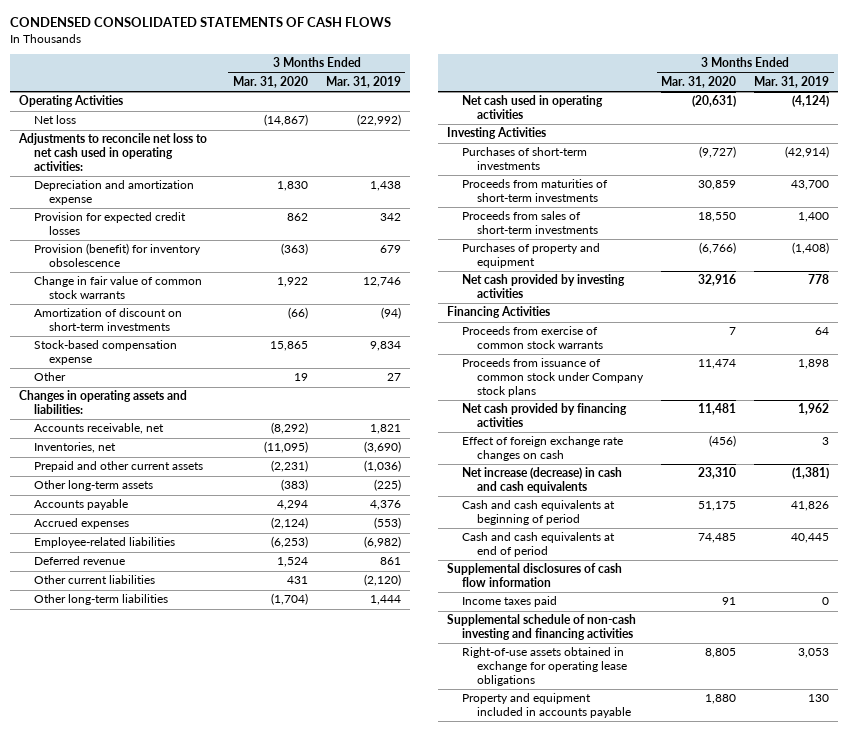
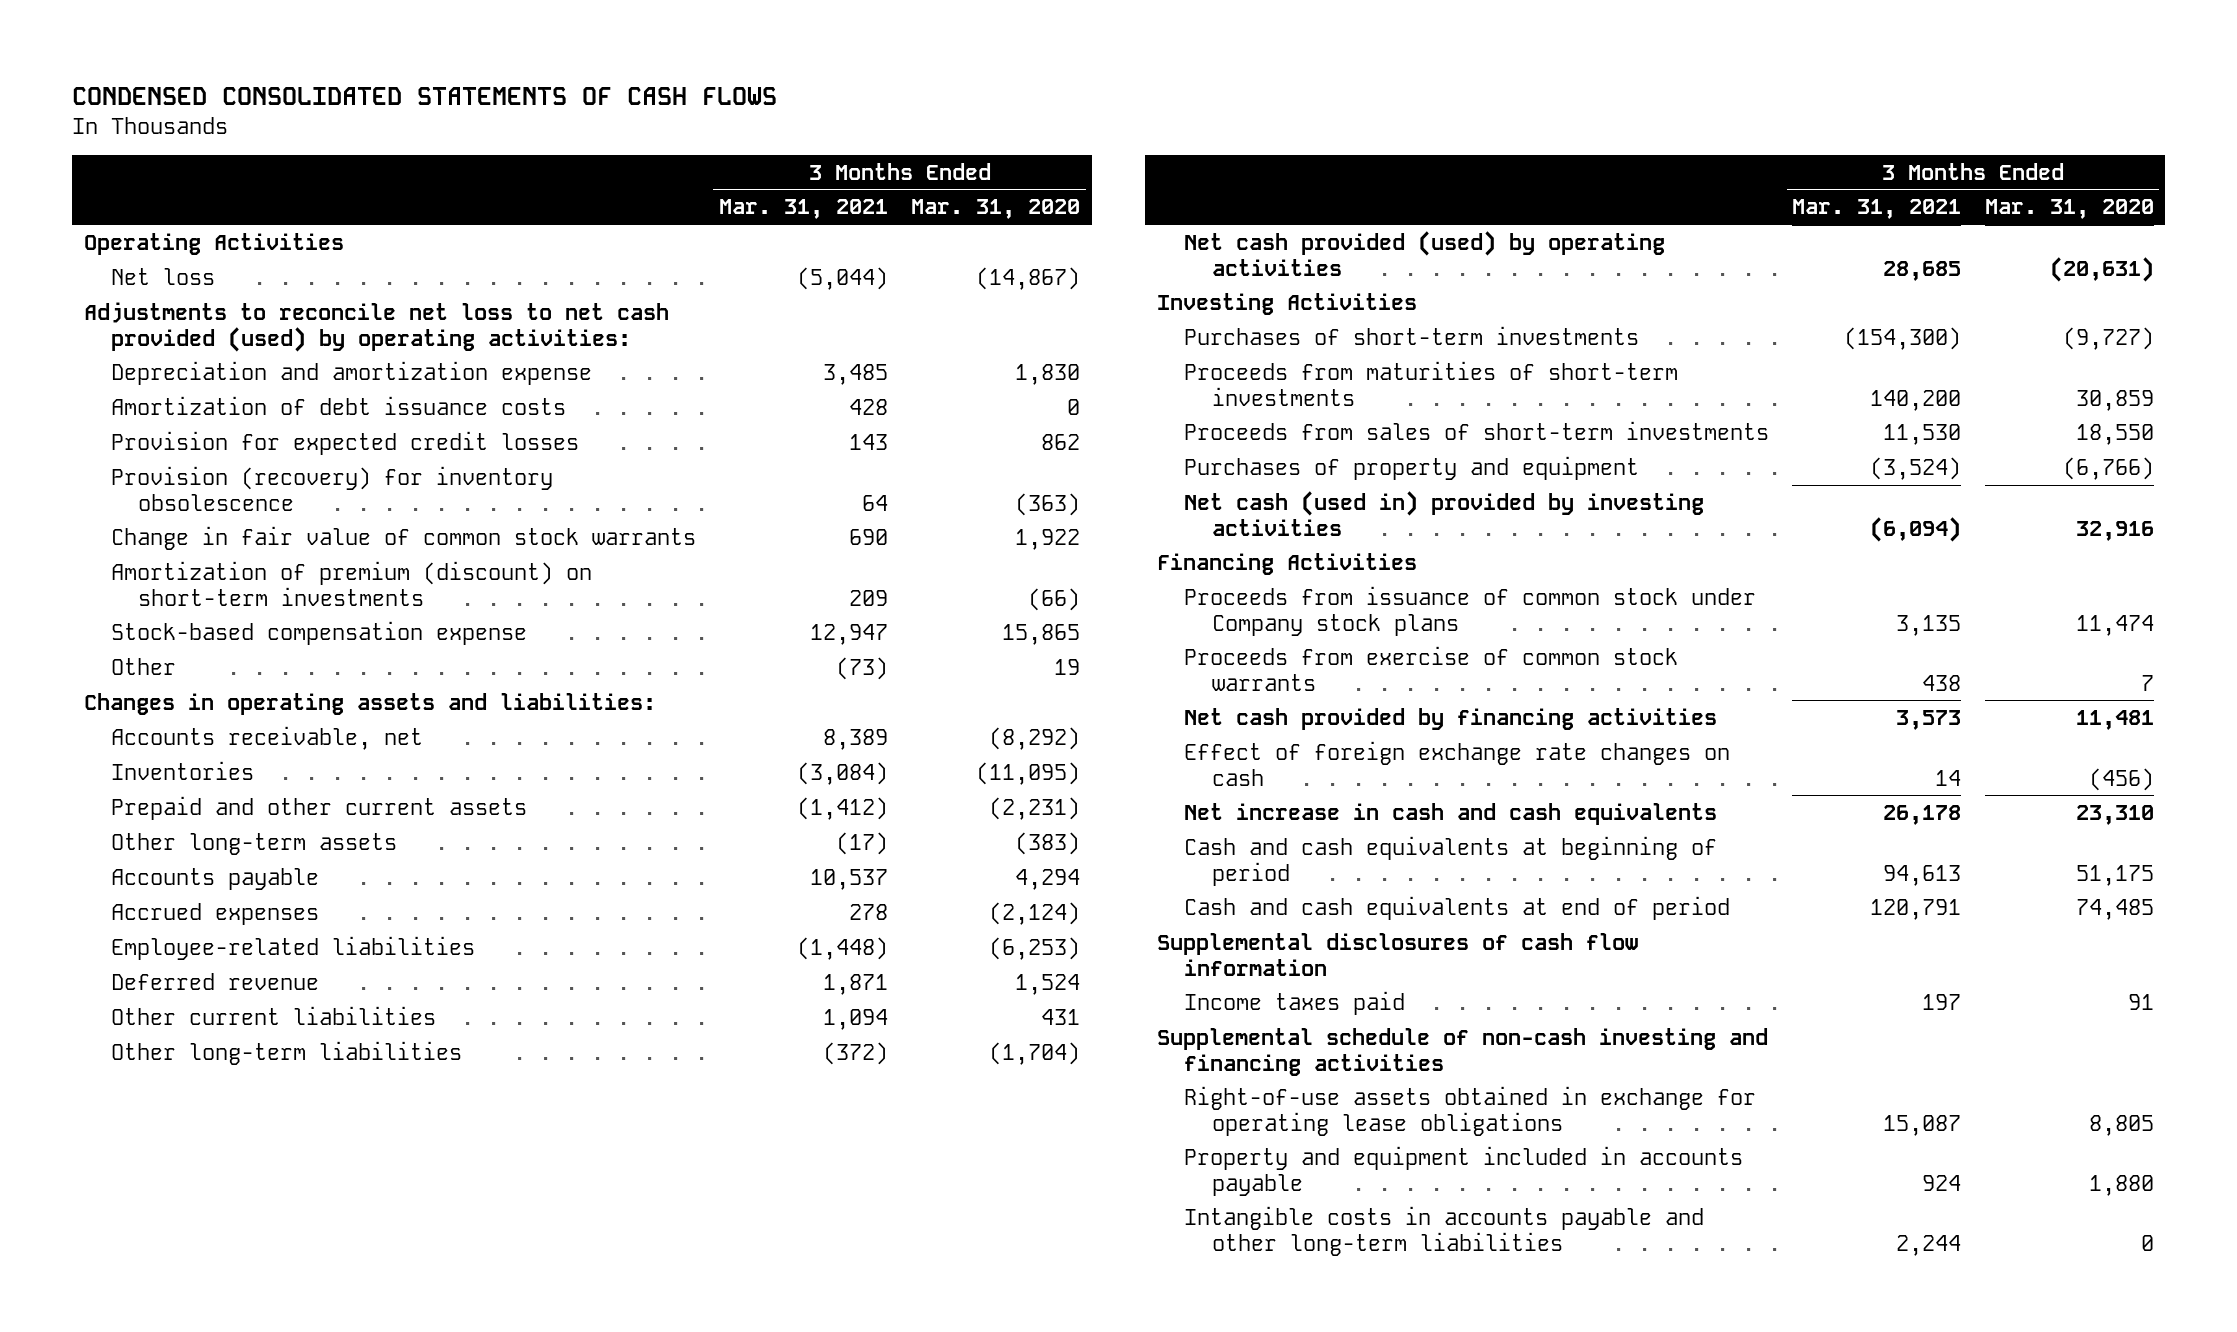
- | 3 Months Ended Mar. 31, 2020 | 3 Months Ended Mar. 31, 2019
+ | 3 Months Ended Mar. 31, 2021 | 3 Months Ended Mar. 31, 2020
- Adjustments to reconcile net loss to net cash used in operating activities:
+ Adjustments to reconcile net loss to net cash provided (used) by operating activities:
+ Amortization of debt issuance costs | 428 | 0
- Provision (benefit) for inventory obsolescence | (363) | 679
+ Provision (recovery) for inventory obsolescence | 64 | (363)
- Amortization of discount on short-term investments | (66) | (94)
+ Amortization of premium (discount) on short-term investments | 209 | (66)
- Inventories, net | (11,095) | (3,690)
+ Inventories | (3,084) | (11,095)
- Net cash used in operating activities | (20,631) | (4,124)
+ Net cash provided (used) by operating activities | 28,685 | (20,631)
- Net cash provided by investing activities | 32,916 | 778
+ Net cash (used in) provided by investing activities | (6,094) | 32,916
moved down: Proceeds from exercise of common stock warrants | 438 | 7
- Net increase (decrease) in cash and cash equivalents | 23,310 | (1,381)
+ Net increase in cash and cash equivalents | 26,178 | 23,310
+ Intangible costs in accounts payable and other long-term liabilities | 2,244 | 0

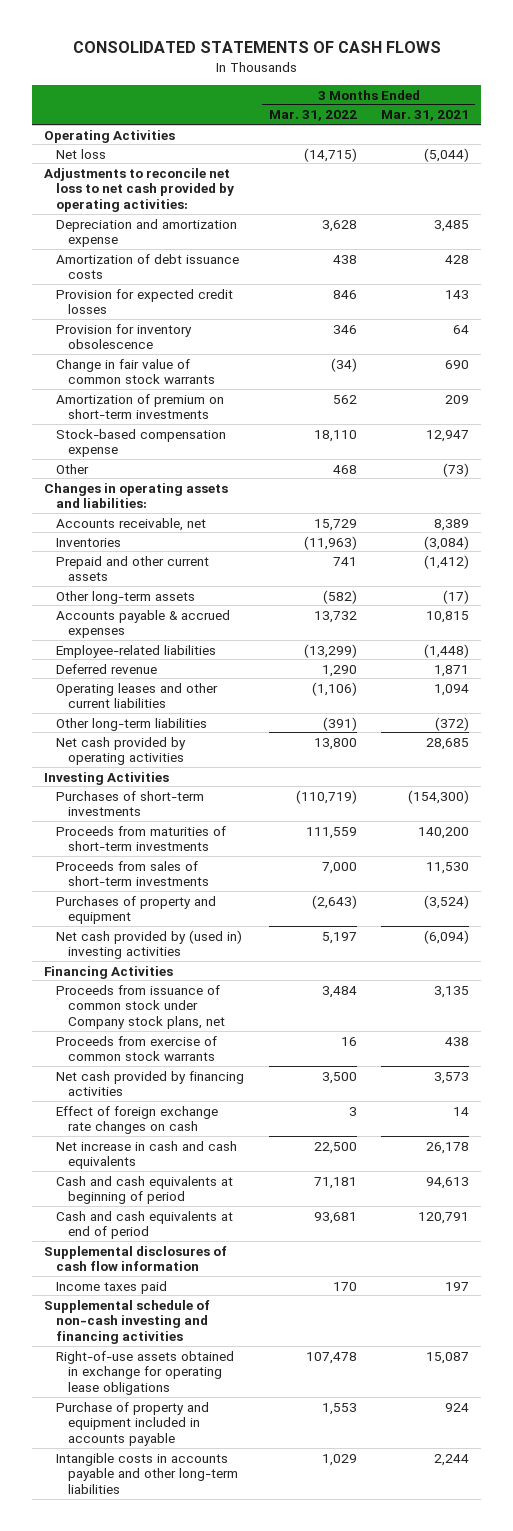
- CONDENSED CONSOLIDATED STATEMENTS OF CASH FLOWS
+ CONSOLIDATED STATEMENTS OF CASH FLOWS
- | 3 Months Ended Mar. 31, 2021 | 3 Months Ended Mar. 31, 2020
+ | 3 Months Ended Mar. 31, 2022 | 3 Months Ended Mar. 31, 2021
- Adjustments to reconcile net loss to net cash provided (used) by operating activities:
+ Adjustments to reconcile net loss to net cash provided by operating activities:
- Provision (recovery) for inventory obsolescence | 64 | (363)
+ Provision for inventory obsolescence | 346 | 64
- Amortization of premium (discount) on short-term investments | 209 | (66)
+ Amortization of premium on short-term investments | 562 | 209
- Accounts payable | 10,537 | 4,294
- Accrued expenses | 278 | (2,124)
+ Accounts payable & accrued expenses | 13,732 | 10,815
- Other current liabilities | 1,094 | 431
+ Operating leases and other current liabilities | (1,106) | 1,094
- Net cash provided (used) by operating activities | 28,685 | (20,631)
+ Net cash provided by operating activities | 13,800 | 28,685
- Net cash (used in) provided by investing activities | (6,094) | 32,916
+ Net cash provided by (used in) investing activities | 5,197 | (6,094)
- Proceeds from issuance of common stock under Company stock plans | 3,135 | 11,474
+ Proceeds from issuance of common stock under Company stock plans, net | 3,484 | 3,135
- Property and equipment included in accounts payable | 924 | 1,880
+ Purchase of property and equipment included in accounts payable | 1,553 | 924

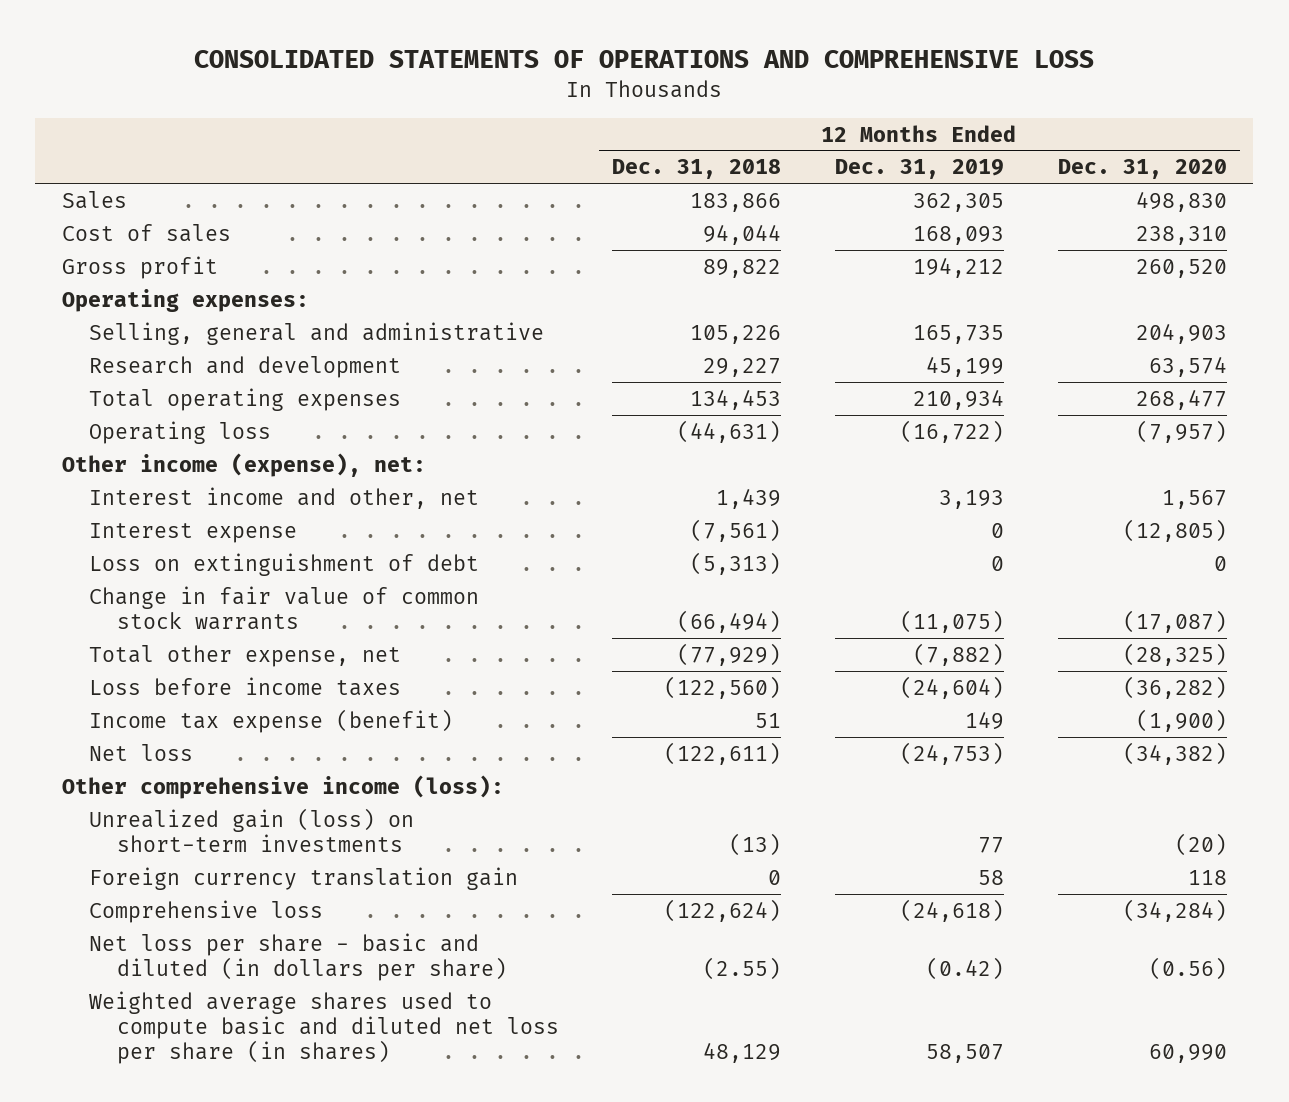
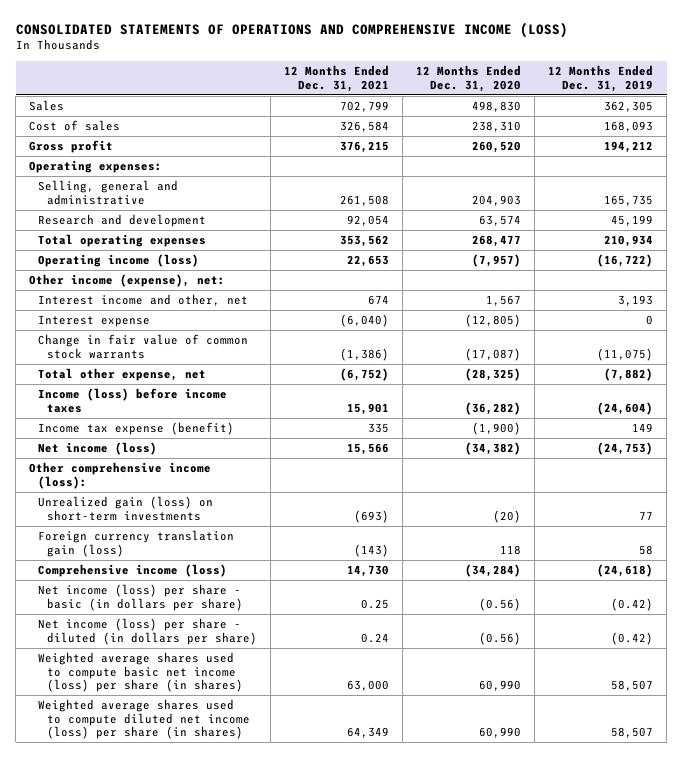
- CONSOLIDATED STATEMENTS OF OPERATIONS AND COMPREHENSIVE LOSS
+ CONSOLIDATED STATEMENTS OF OPERATIONS AND COMPREHENSIVE INCOME (LOSS)
- | 12 Months Ended Dec. 31, 2018 | 12 Months Ended Dec. 31, 2019 | 12 Months Ended Dec. 31, 2020
+ | 12 Months Ended Dec. 31, 2021 | 12 Months Ended Dec. 31, 2020 | 12 Months Ended Dec. 31, 2019
- Operating loss | (44,631) | (16,722) | (7,957)
+ Operating income (loss) | 22,653 | (7,957) | (16,722)
- Loss on extinguishment of debt | (5,313) | 0 | 0
- Loss before income taxes | (122,560) | (24,604) | (36,282)
+ Income (loss) before income taxes | 15,901 | (36,282) | (24,604)
- Net loss | (122,611) | (24,753) | (34,382)
+ Net income (loss) | 15,566 | (34,382) | (24,753)
- Foreign currency translation gain | 0 | 58 | 118
- Comprehensive loss | (122,624) | (24,618) | (34,284)
- Net loss per share - basic and diluted (in dollars per share) | (2.55) | (0.42) | (0.56)
- Weighted average shares used to compute basic and diluted net loss per share (in shares) | 48,129 | 58,507 | 60,990
+ Foreign currency translation gain (loss) | (143) | 118 | 58
+ Comprehensive income (loss) | 14,730 | (34,284) | (24,618)
+ Net income (loss) per share - basic (in dollars per share) | 0.25 | (0.56) | (0.42)
+ Net income (loss) per share - diluted (in dollars per share) | 0.24 | (0.56) | (0.42)
+ Weighted average shares used to compute basic net income (loss) per share (in shares) | 63,000 | 60,990 | 58,507
+ Weighted average shares used to compute diluted net income (loss) per share (in shares) | 64,349 | 60,990 | 58,507

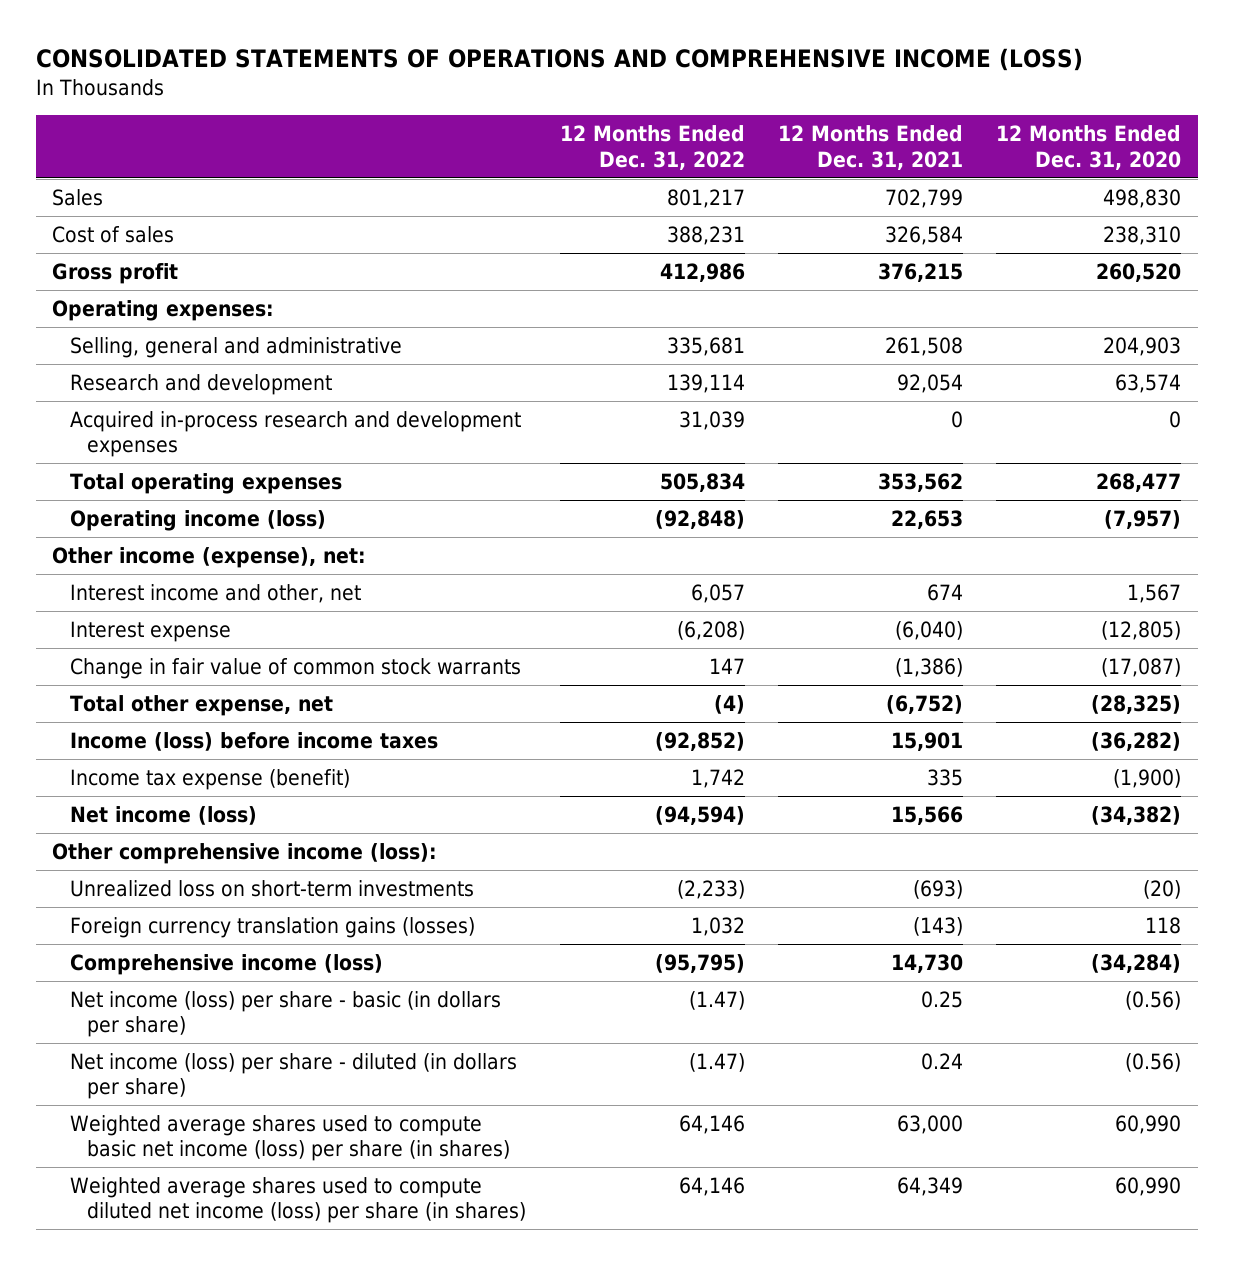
- | 12 Months Ended Dec. 31, 2021 | 12 Months Ended Dec. 31, 2020 | 12 Months Ended Dec. 31, 2019
+ | 12 Months Ended Dec. 31, 2022 | 12 Months Ended Dec. 31, 2021 | 12 Months Ended Dec. 31, 2020
+ Acquired in-process research and development expenses | 31,039 | 0 | 0
- Unrealized gain (loss) on short-term investments | (693) | (20) | 77
- Foreign currency translation gain (loss) | (143) | 118 | 58
+ Unrealized loss on short-term investments | (2,233) | (693) | (20)
+ Foreign currency translation gains (losses) | 1,032 | (143) | 118

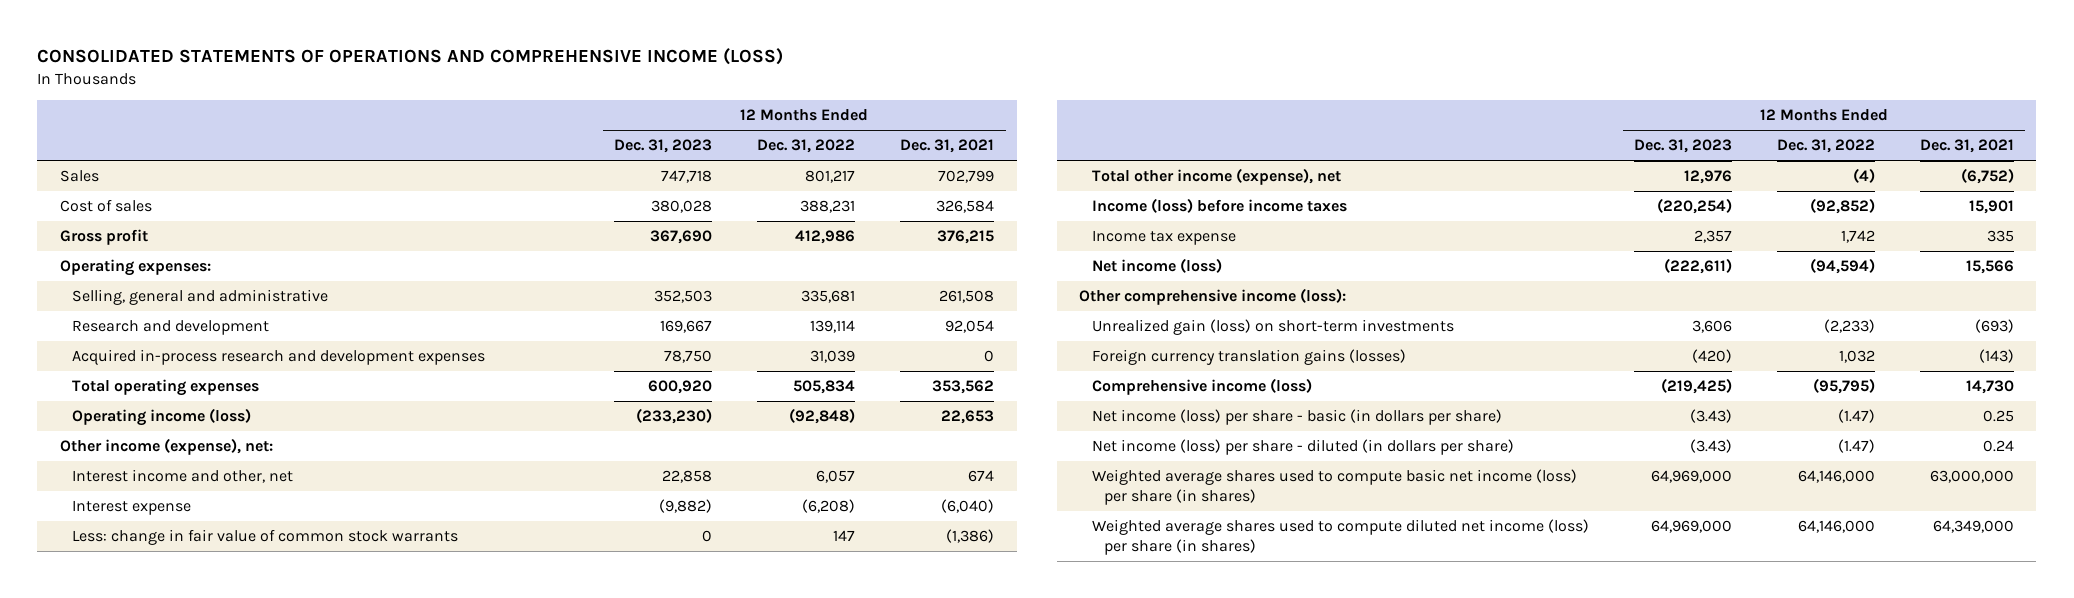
- | 12 Months Ended Dec. 31, 2022 | 12 Months Ended Dec. 31, 2021 | 12 Months Ended Dec. 31, 2020
+ | 12 Months Ended Dec. 31, 2023 | 12 Months Ended Dec. 31, 2022 | 12 Months Ended Dec. 31, 2021
- Change in fair value of common stock warrants | 147 | (1,386) | (17,087)
- Total other expense, net | (4) | (6,752) | (28,325)
+ Less: change in fair value of common stock warrants | 0 | 147 | (1,386)
+ Total other income (expense), net | 12,976 | (4) | (6,752)
- Income tax expense (benefit) | 1,742 | 335 | (1,900)
+ Income tax expense | 2,357 | 1,742 | 335
- Unrealized loss on short-term investments | (2,233) | (693) | (20)
+ Unrealized gain (loss) on short-term investments | 3,606 | (2,233) | (693)
- Weighted average shares used to compute basic net income (loss) per share (in shares) | 64,146 | 63,000 | 60,990
- Weighted average shares used to compute diluted net income (loss) per share (in shares) | 64,146 | 64,349 | 60,990
+ Weighted average shares used to compute basic net income (loss) per share (in shares) | 64,969,000 | 64,146,000 | 63,000,000
+ Weighted average shares used to compute diluted net income (loss) per share (in shares) | 64,969,000 | 64,146,000 | 64,349,000

